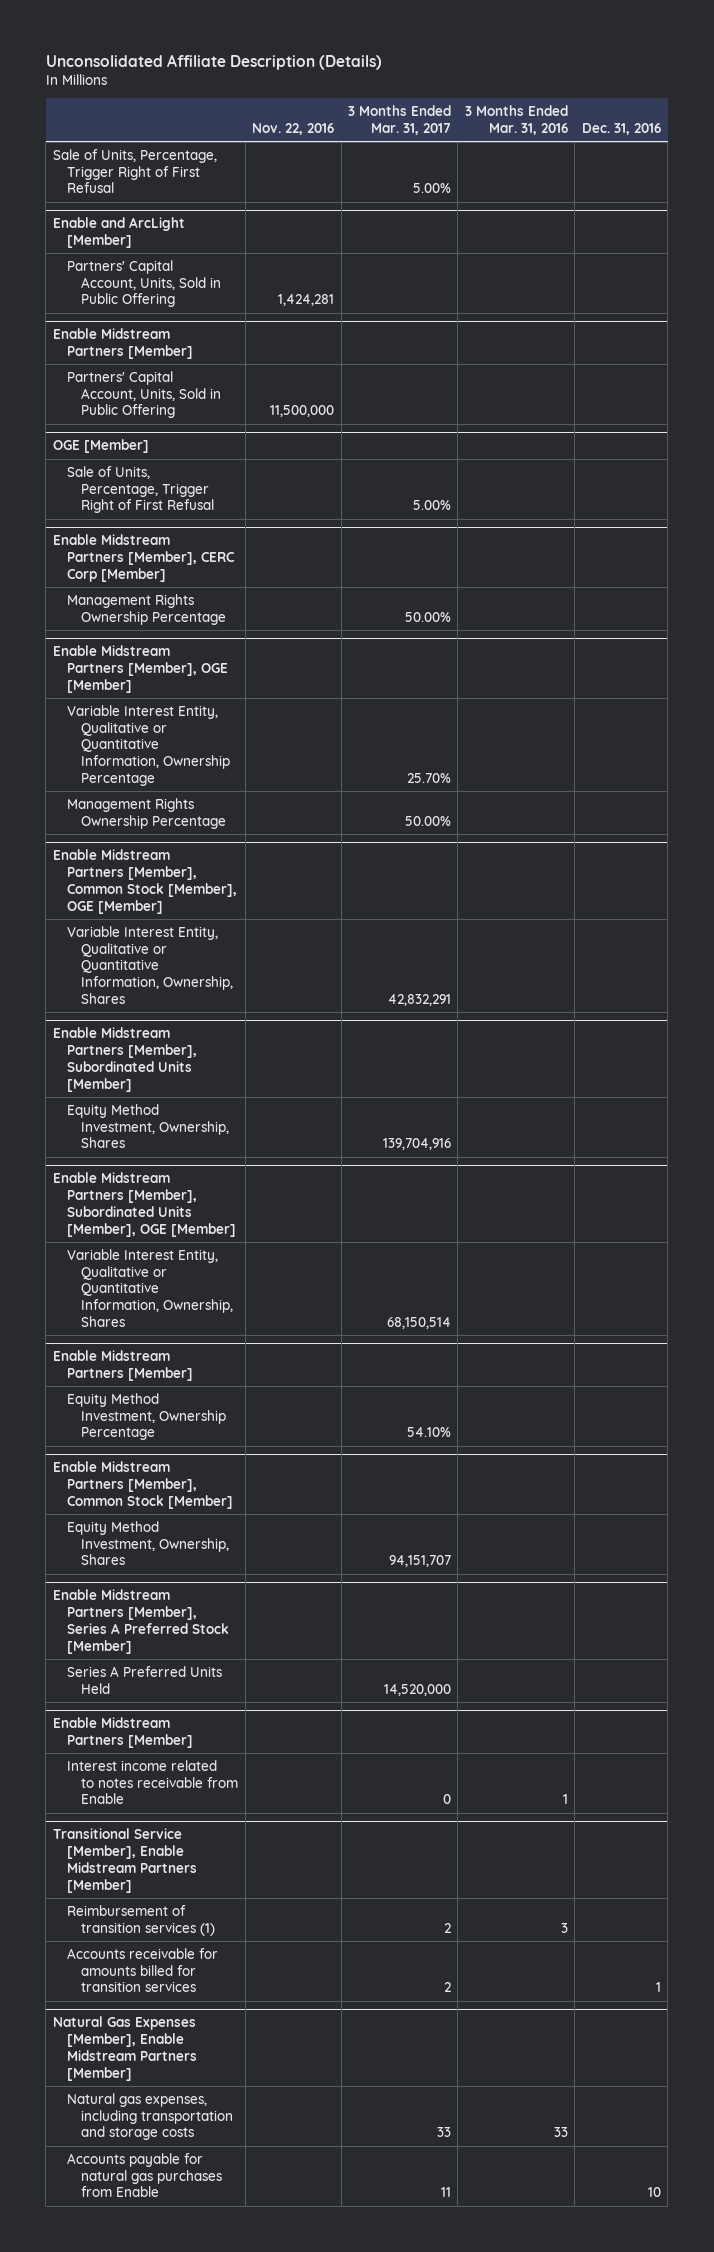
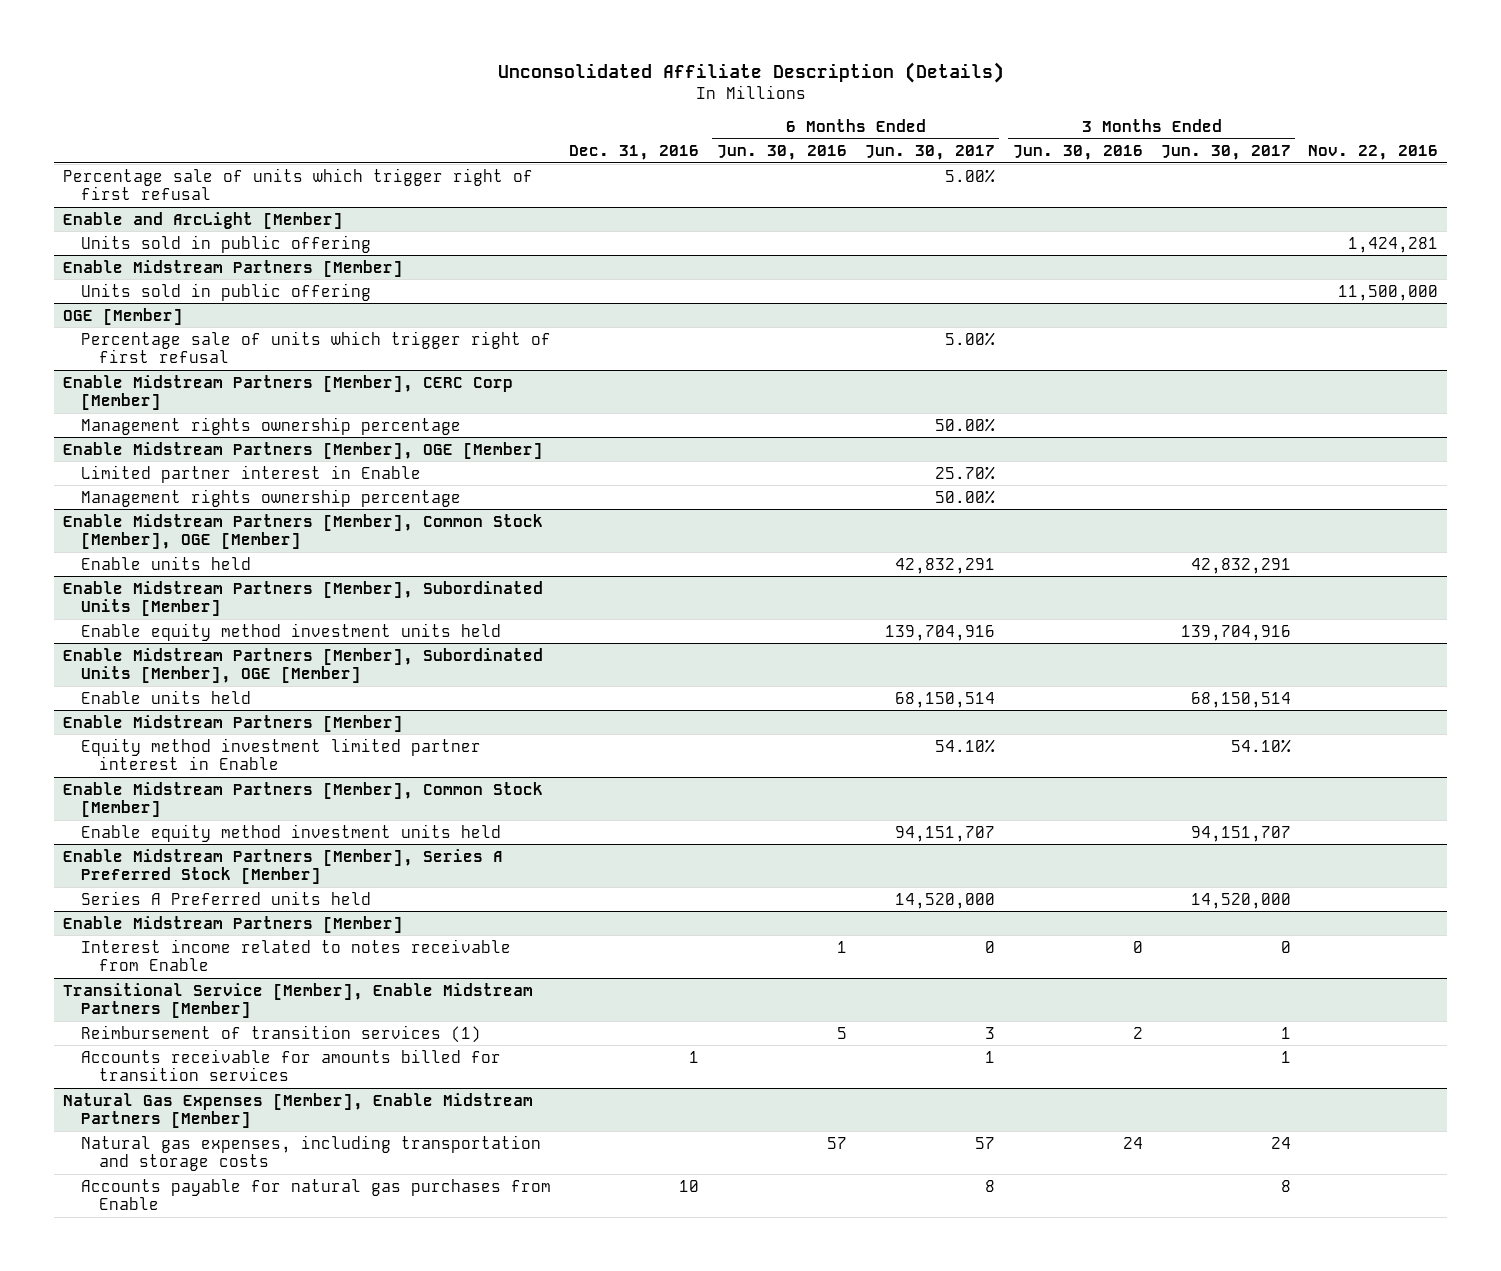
- | Nov. 22, 2016 | 3 Months Ended Mar. 31, 2017 | 3 Months Ended Mar. 31, 2016 | Dec. 31, 2016
+ | Dec. 31, 2016 | 6 Months Ended Jun. 30, 2016 | 6 Months Ended Jun. 30, 2017 | 3 Months Ended Jun. 30, 2016 | 3 Months Ended Jun. 30, 2017 | Nov. 22, 2016
- Sale of Units, Percentage, Trigger Right of First Refusal | | 5.00% | |
+ Percentage sale of units which trigger right of first refusal | | | 5.00% | | |
@ Enable and ArcLight [Member]
- Partners' Capital Account, Units, Sold in Public Offering | 1,424,281 | | |
+ Units sold in public offering | | | | | | 1,424,281
@ Enable Midstream Partners [Member]
- Partners' Capital Account, Units, Sold in Public Offering | 11,500,000 | | |
+ Units sold in public offering | | | | | | 11,500,000
@ OGE [Member]
- Sale of Units, Percentage, Trigger Right of First Refusal | | 5.00% | |
+ Percentage sale of units which trigger right of first refusal | | | 5.00% | | |
@ Enable Midstream Partners [Member], CERC Corp [Member]
- Management Rights Ownership Percentage | | 50.00% | |
+ Management rights ownership percentage | | | 50.00% | | |
@ Enable Midstream Partners [Member], OGE [Member]
- Variable Interest Entity, Qualitative or Quantitative Information, Ownership Percentage | | 25.70% | |
- Management Rights Ownership Percentage | | 50.00% | |
+ Limited partner interest in Enable | | | 25.70% | | |
+ Management rights ownership percentage | | | 50.00% | | |
@ Enable Midstream Partners [Member], Common Stock [Member], OGE [Member]
- Variable Interest Entity, Qualitative or Quantitative Information, Ownership, Shares | | 42,832,291 | |
+ Enable units held | | | 42,832,291 | | 42,832,291 |
@ Enable Midstream Partners [Member], Subordinated Units [Member]
- Equity Method Investment, Ownership, Shares | | 139,704,916 | |
+ Enable equity method investment units held | | | 139,704,916 | | 139,704,916 |
@ Enable Midstream Partners [Member], Subordinated Units [Member], OGE [Member]
- Variable Interest Entity, Qualitative or Quantitative Information, Ownership, Shares | | 68,150,514 | |
+ Enable units held | | | 68,150,514 | | 68,150,514 |
@ Enable Midstream Partners [Member]
- Equity Method Investment, Ownership Percentage | | 54.10% | |
+ Equity method investment limited partner interest in Enable | | | 54.10% | | 54.10% |
@ Enable Midstream Partners [Member], Common Stock [Member]
- Equity Method Investment, Ownership, Shares | | 94,151,707 | |
+ Enable equity method investment units held | | | 94,151,707 | | 94,151,707 |
@ Enable Midstream Partners [Member], Series A Preferred Stock [Member]
- Series A Preferred Units Held | | 14,520,000 | |
+ Series A Preferred units held | | | 14,520,000 | | 14,520,000 |

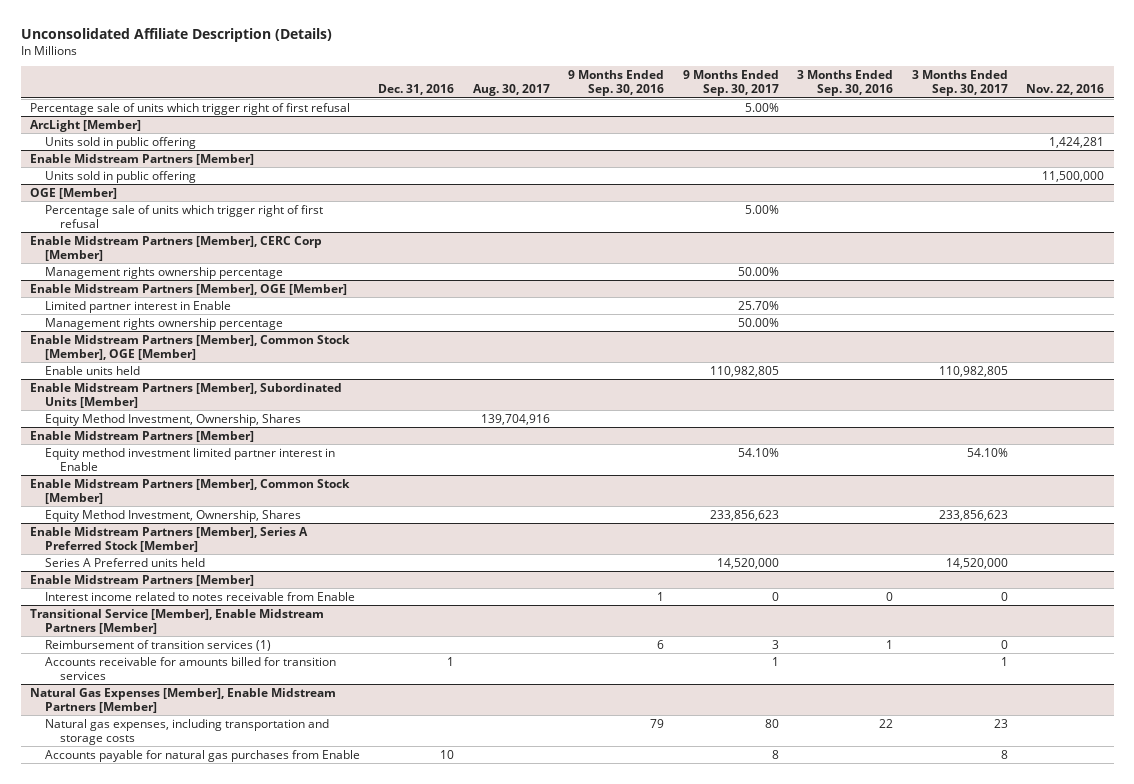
- | Dec. 31, 2016 | 6 Months Ended Jun. 30, 2016 | 6 Months Ended Jun. 30, 2017 | 3 Months Ended Jun. 30, 2016 | 3 Months Ended Jun. 30, 2017 | Nov. 22, 2016
+ | Dec. 31, 2016 | Aug. 30, 2017 | 9 Months Ended Sep. 30, 2016 | 9 Months Ended Sep. 30, 2017 | 3 Months Ended Sep. 30, 2016 | 3 Months Ended Sep. 30, 2017 | Nov. 22, 2016
- Enable and ArcLight [Member]
+ ArcLight [Member]
@ Enable Midstream Partners [Member], Subordinated Units [Member]
- Enable equity method investment units held | | | 139,704,916 | | 139,704,916 |
- Enable Midstream Partners [Member], Subordinated Units [Member], OGE [Member]
- Enable units held | | | 68,150,514 | | 68,150,514 |
@ Enable Midstream Partners [Member], Subordinated Units [Member]
+ Equity Method Investment, Ownership, Shares | | 139,704,916 | | | | |
@ Enable Midstream Partners [Member], Common Stock [Member]
- Enable equity method investment units held | | | 94,151,707 | | 94,151,707 |
+ Equity Method Investment, Ownership, Shares | | | | 233,856,623 | | 233,856,623 |

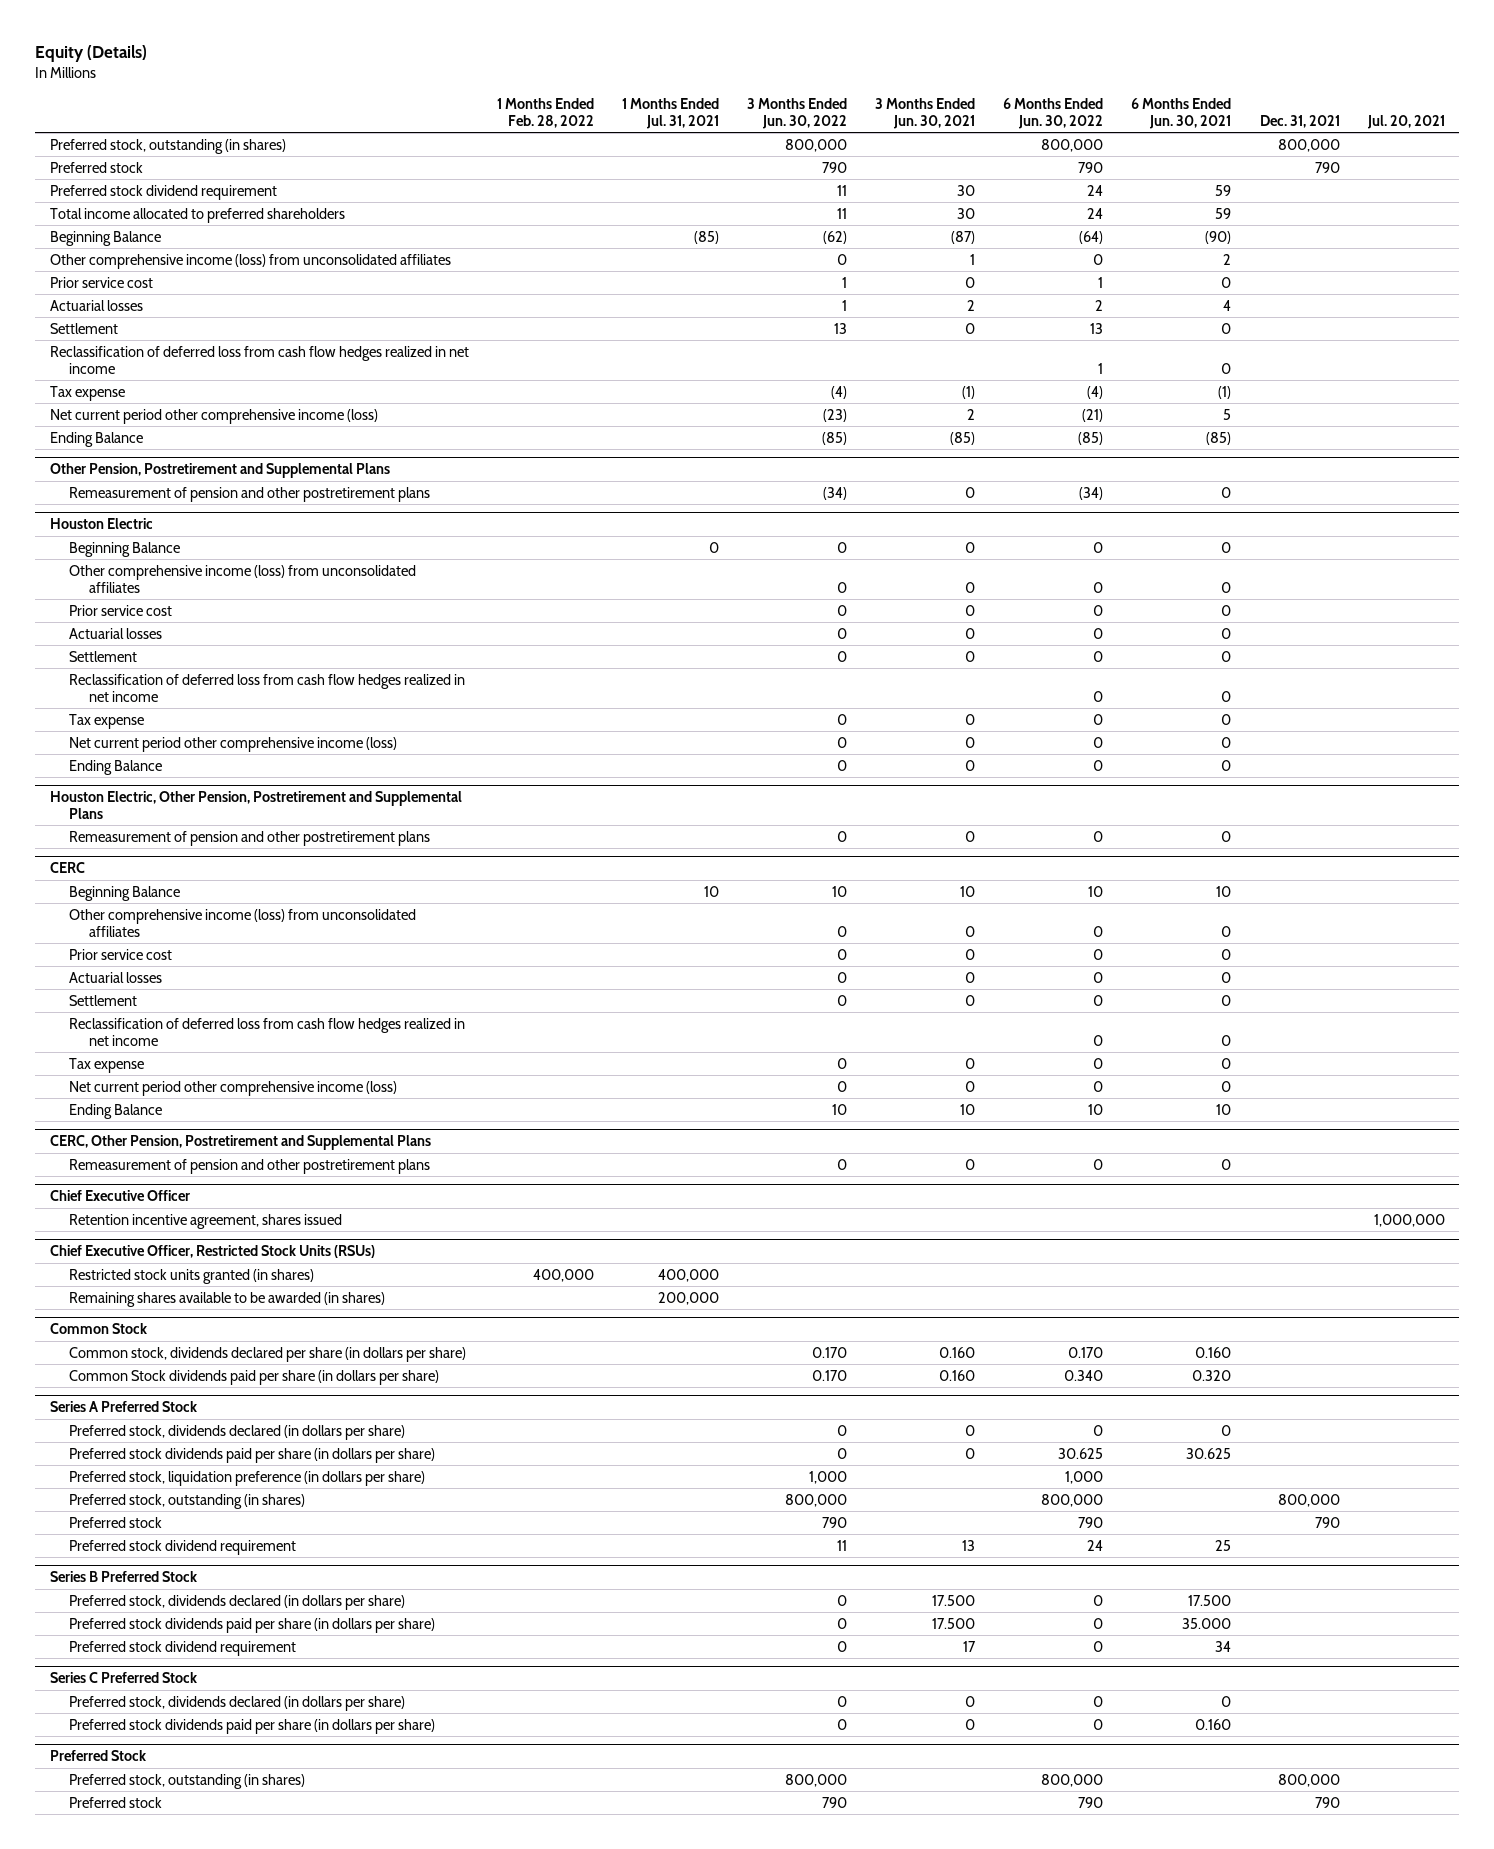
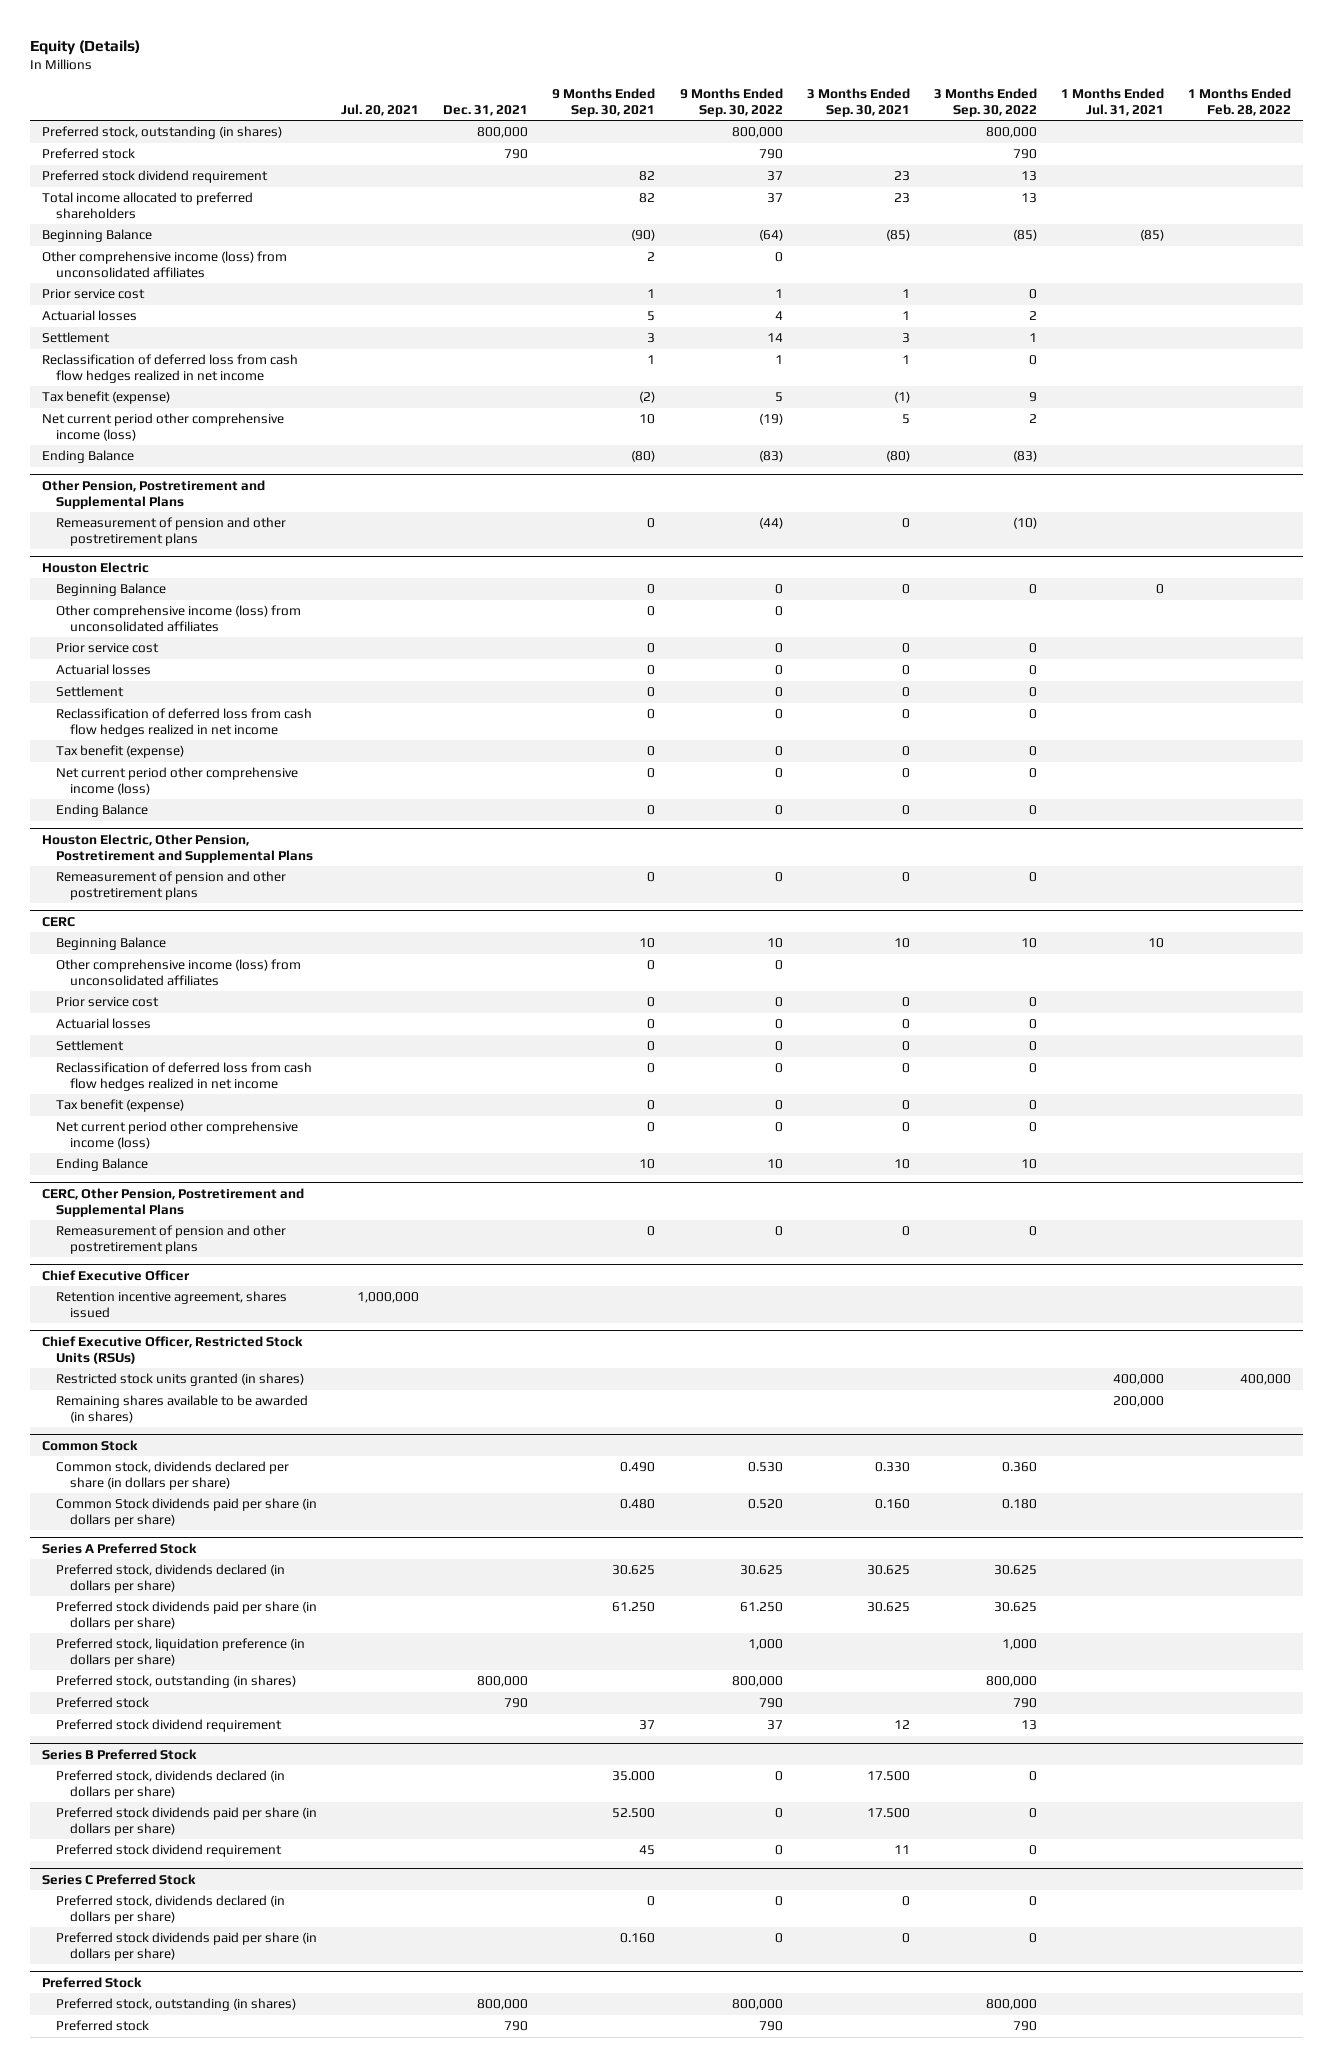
- | 1 Months Ended Feb. 28, 2022 | 1 Months Ended Jul. 31, 2021 | 3 Months Ended Jun. 30, 2022 | 3 Months Ended Jun. 30, 2021 | 6 Months Ended Jun. 30, 2022 | 6 Months Ended Jun. 30, 2021 | Dec. 31, 2021 | Jul. 20, 2021
+ | Jul. 20, 2021 | Dec. 31, 2021 | 9 Months Ended Sep. 30, 2021 | 9 Months Ended Sep. 30, 2022 | 3 Months Ended Sep. 30, 2021 | 3 Months Ended Sep. 30, 2022 | 1 Months Ended Jul. 31, 2021 | 1 Months Ended Feb. 28, 2022
- Tax expense | | | (4) | (1) | (4) | (1) | |
+ Tax benefit (expense) | | | (2) | 5 | (1) | 9 | |
@ Houston Electric
- Tax expense | | | 0 | 0 | 0 | 0 | |
+ Tax benefit (expense) | | | 0 | 0 | 0 | 0 | |
@ CERC
- Tax expense | | | 0 | 0 | 0 | 0 | |
+ Tax benefit (expense) | | | 0 | 0 | 0 | 0 | |

